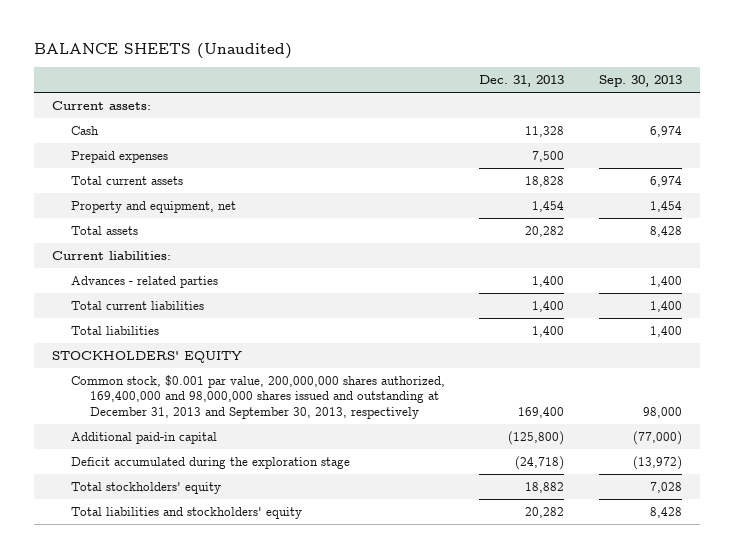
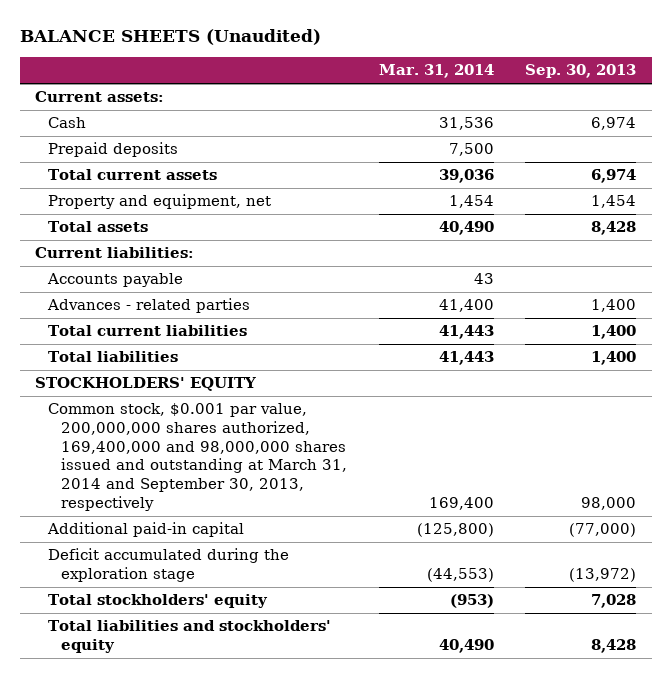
- | Dec. 31, 2013 | Sep. 30, 2013
+ | Mar. 31, 2014 | Sep. 30, 2013
- Prepaid expenses | 7,500 |
+ Prepaid deposits | 7,500 |
+ Accounts payable | 43 |
- Common stock, $0.001 par value, 200,000,000 shares authorized, 169,400,000 and 98,000,000 shares issued and outstanding at December 31, 2013 and September 30, 2013, respectively | 169,400 | 98,000
+ Common stock, $0.001 par value, 200,000,000 shares authorized, 169,400,000 and 98,000,000 shares issued and outstanding at March 31, 2014 and September 30, 2013, respectively | 169,400 | 98,000

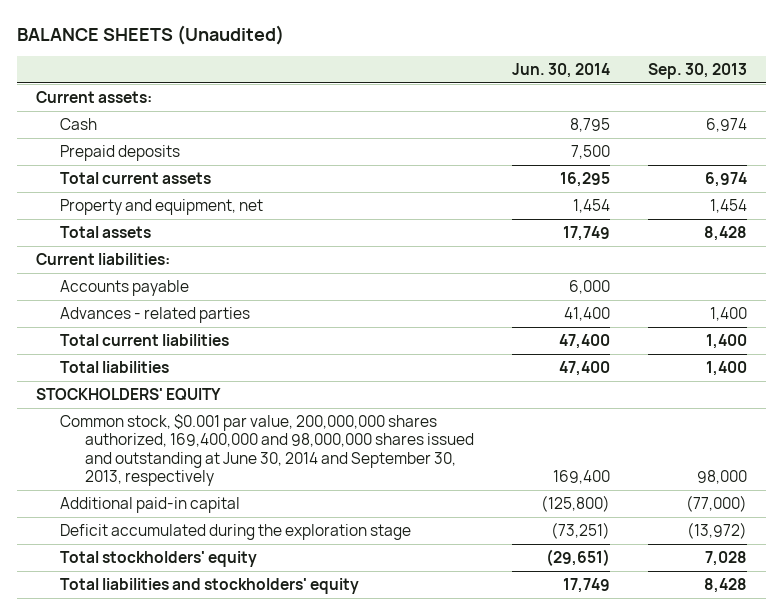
- | Mar. 31, 2014 | Sep. 30, 2013
+ | Jun. 30, 2014 | Sep. 30, 2013
- Common stock, $0.001 par value, 200,000,000 shares authorized, 169,400,000 and 98,000,000 shares issued and outstanding at March 31, 2014 and September 30, 2013, respectively | 169,400 | 98,000
+ Common stock, $0.001 par value, 200,000,000 shares authorized, 169,400,000 and 98,000,000 shares issued and outstanding at June 30, 2014 and September 30, 2013, respectively | 169,400 | 98,000

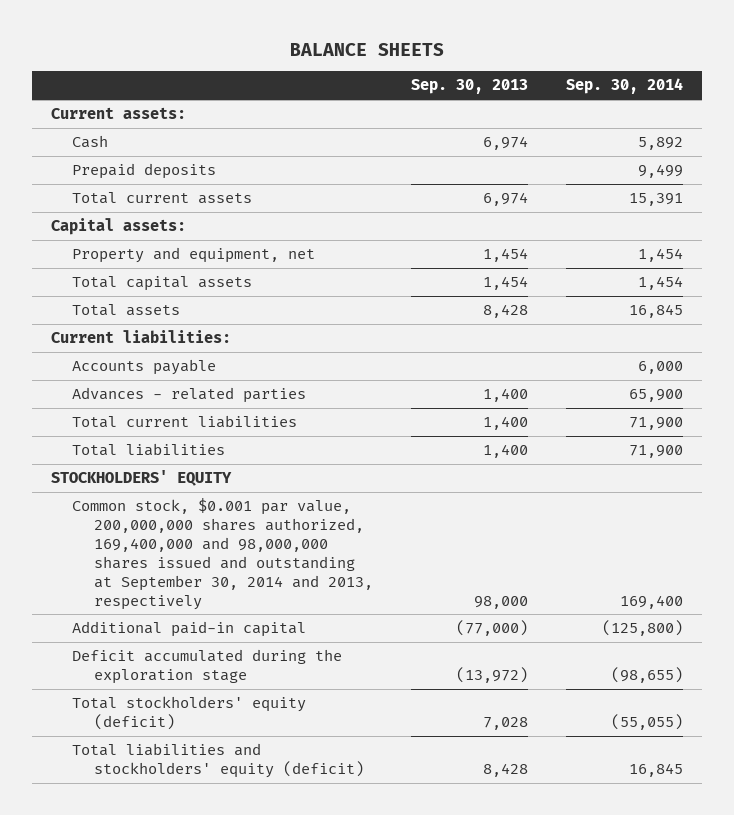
- BALANCE SHEETS (Unaudited)
+ BALANCE SHEETS
- | Jun. 30, 2014 | Sep. 30, 2013
+ | Sep. 30, 2013 | Sep. 30, 2014
+ Capital assets:
+ Total capital assets | 1,454 | 1,454
- Common stock, $0.001 par value, 200,000,000 shares authorized, 169,400,000 and 98,000,000 shares issued and outstanding at June 30, 2014 and September 30, 2013, respectively | 169,400 | 98,000
+ Common stock, $0.001 par value, 200,000,000 shares authorized, 169,400,000 and 98,000,000 shares issued and outstanding at September 30, 2014 and 2013, respectively | 98,000 | 169,400
- Total stockholders' equity | (29,651) | 7,028
- Total liabilities and stockholders' equity | 17,749 | 8,428
+ Total stockholders' equity (deficit) | 7,028 | (55,055)
+ Total liabilities and stockholders' equity (deficit) | 8,428 | 16,845

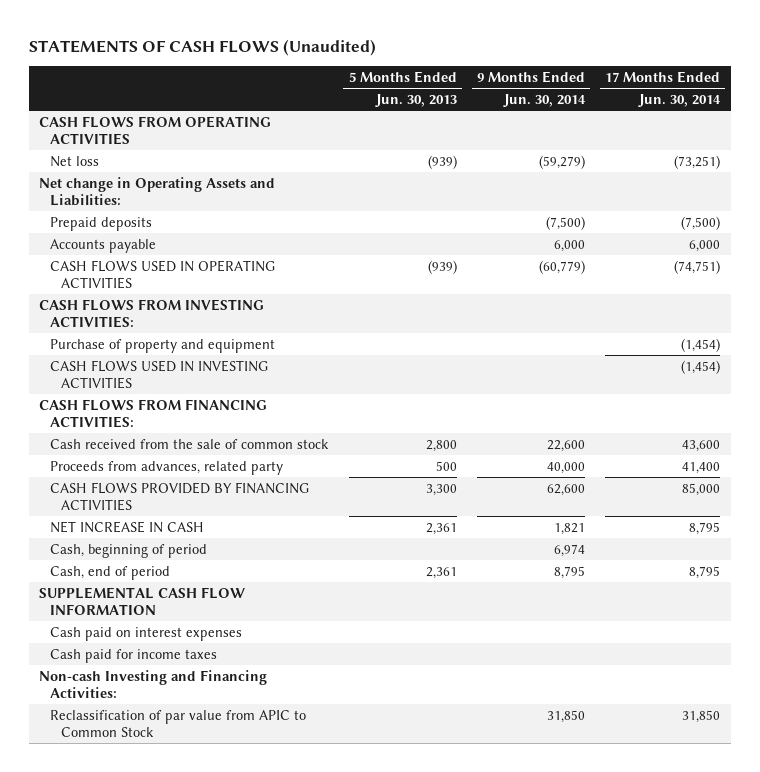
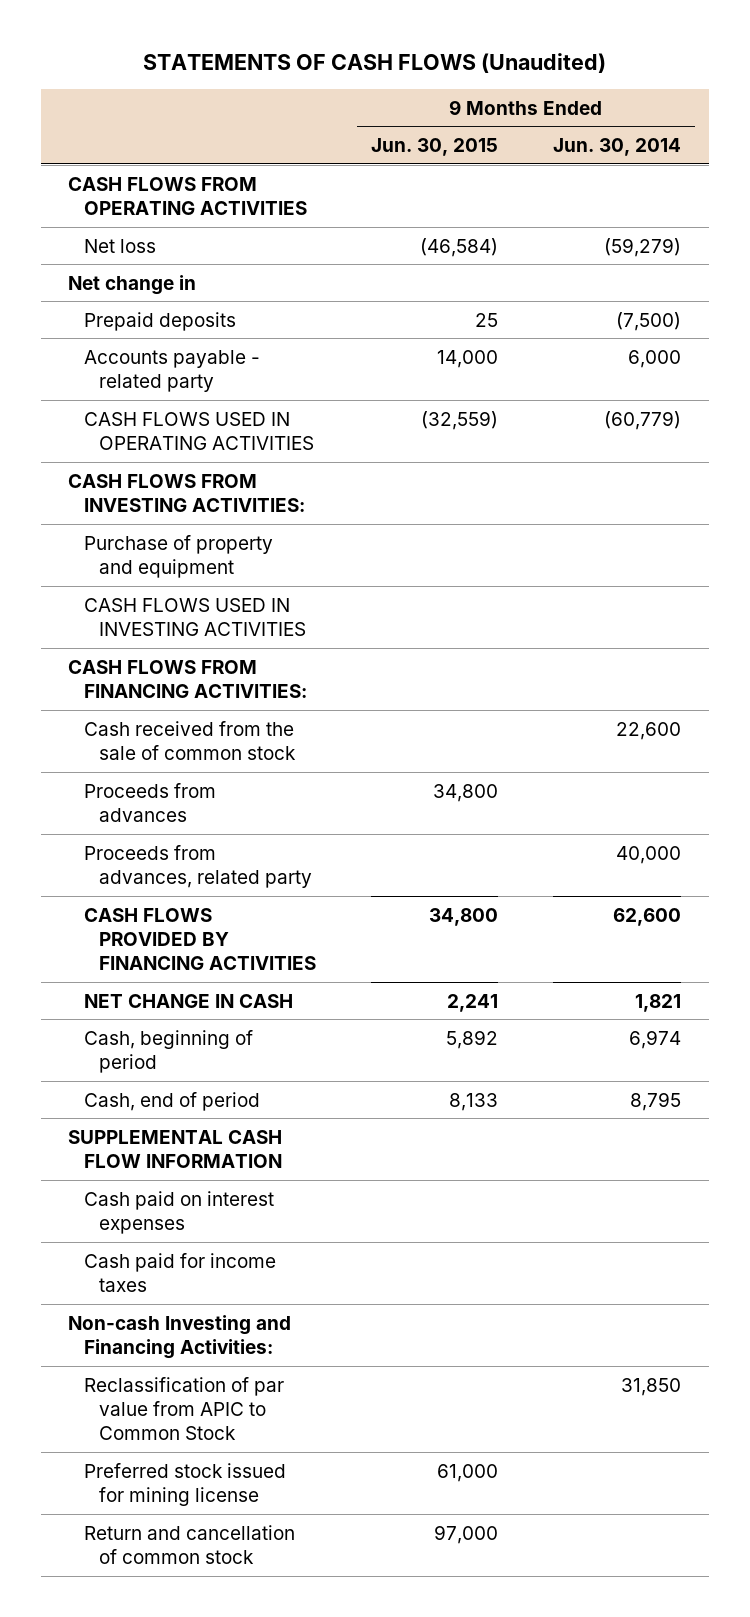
- | 5 Months Ended Jun. 30, 2013 | 9 Months Ended Jun. 30, 2014 | 17 Months Ended Jun. 30, 2014
+ | 9 Months Ended Jun. 30, 2015 | 9 Months Ended Jun. 30, 2014
- Net change in Operating Assets and Liabilities:
+ Net change in
- Accounts payable | | 6,000 | 6,000
+ Accounts payable - related party | 14,000 | 6,000
+ Proceeds from advances | 34,800 |
- NET INCREASE IN CASH | 2,361 | 1,821 | 8,795
+ NET CHANGE IN CASH | 2,241 | 1,821
+ Preferred stock issued for mining license | 61,000 |
+ Return and cancellation of common stock | 97,000 |

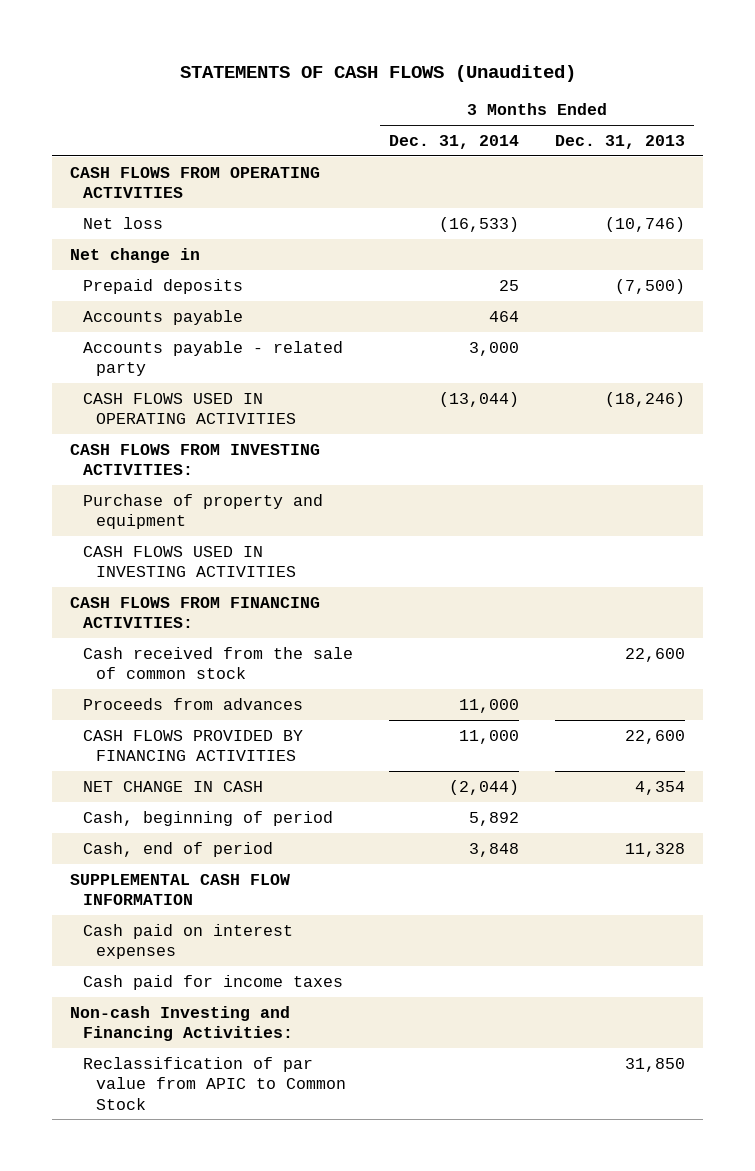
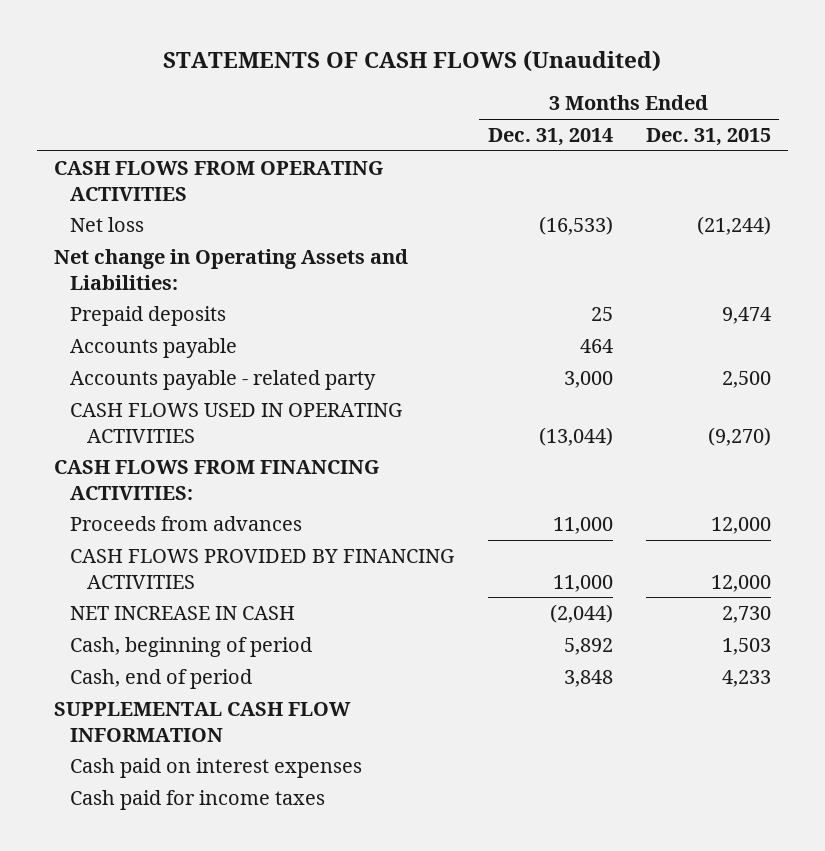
- | 3 Months Ended Dec. 31, 2014 | 3 Months Ended Dec. 31, 2013
+ | 3 Months Ended Dec. 31, 2014 | 3 Months Ended Dec. 31, 2015
- Net change in
+ Net change in Operating Assets and Liabilities:
- CASH FLOWS FROM INVESTING ACTIVITIES:
- Purchase of property and equipment
- CASH FLOWS USED IN INVESTING ACTIVITIES
- Cash received from the sale of common stock | | 22,600
- NET CHANGE IN CASH | (2,044) | 4,354
+ NET INCREASE IN CASH | (2,044) | 2,730
- Non-cash Investing and Financing Activities:
- Reclassification of par value from APIC to Common Stock | | 31,850

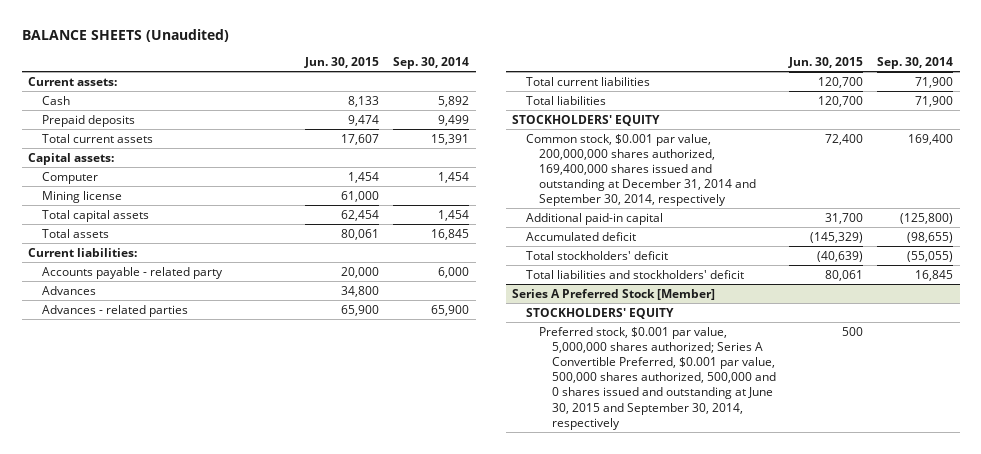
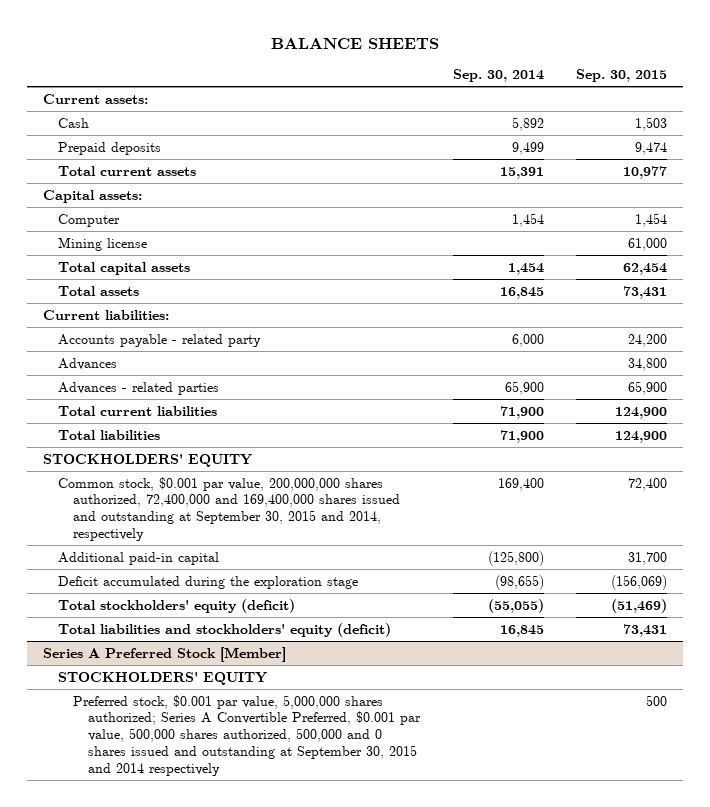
- BALANCE SHEETS (Unaudited)
+ BALANCE SHEETS
- | Jun. 30, 2015 | Sep. 30, 2014
+ | Sep. 30, 2014 | Sep. 30, 2015
- Common stock, $0.001 par value, 200,000,000 shares authorized, 169,400,000 shares issued and outstanding at December 31, 2014 and September 30, 2014, respectively | 72,400 | 169,400
+ Common stock, $0.001 par value, 200,000,000 shares authorized, 72,400,000 and 169,400,000 shares issued and outstanding at September 30, 2015 and 2014, respectively | 169,400 | 72,400
- Accumulated deficit | (145,329) | (98,655)
- Total stockholders' deficit | (40,639) | (55,055)
- Total liabilities and stockholders' deficit | 80,061 | 16,845
+ Deficit accumulated during the exploration stage | (98,655) | (156,069)
+ Total stockholders' equity (deficit) | (55,055) | (51,469)
+ Total liabilities and stockholders' equity (deficit) | 16,845 | 73,431
@ Series A Preferred Stock [Member]
- Preferred stock, $0.001 par value, 5,000,000 shares authorized; Series A Convertible Preferred, $0.001 par value, 500,000 shares authorized, 500,000 and 0 shares issued and outstanding at June 30, 2015 and September 30, 2014, respectively | 500 |
+ Preferred stock, $0.001 par value, 5,000,000 shares authorized; Series A Convertible Preferred, $0.001 par value, 500,000 shares authorized, 500,000 and 0 shares issued and outstanding at September 30, 2015 and 2014 respectively | | 500

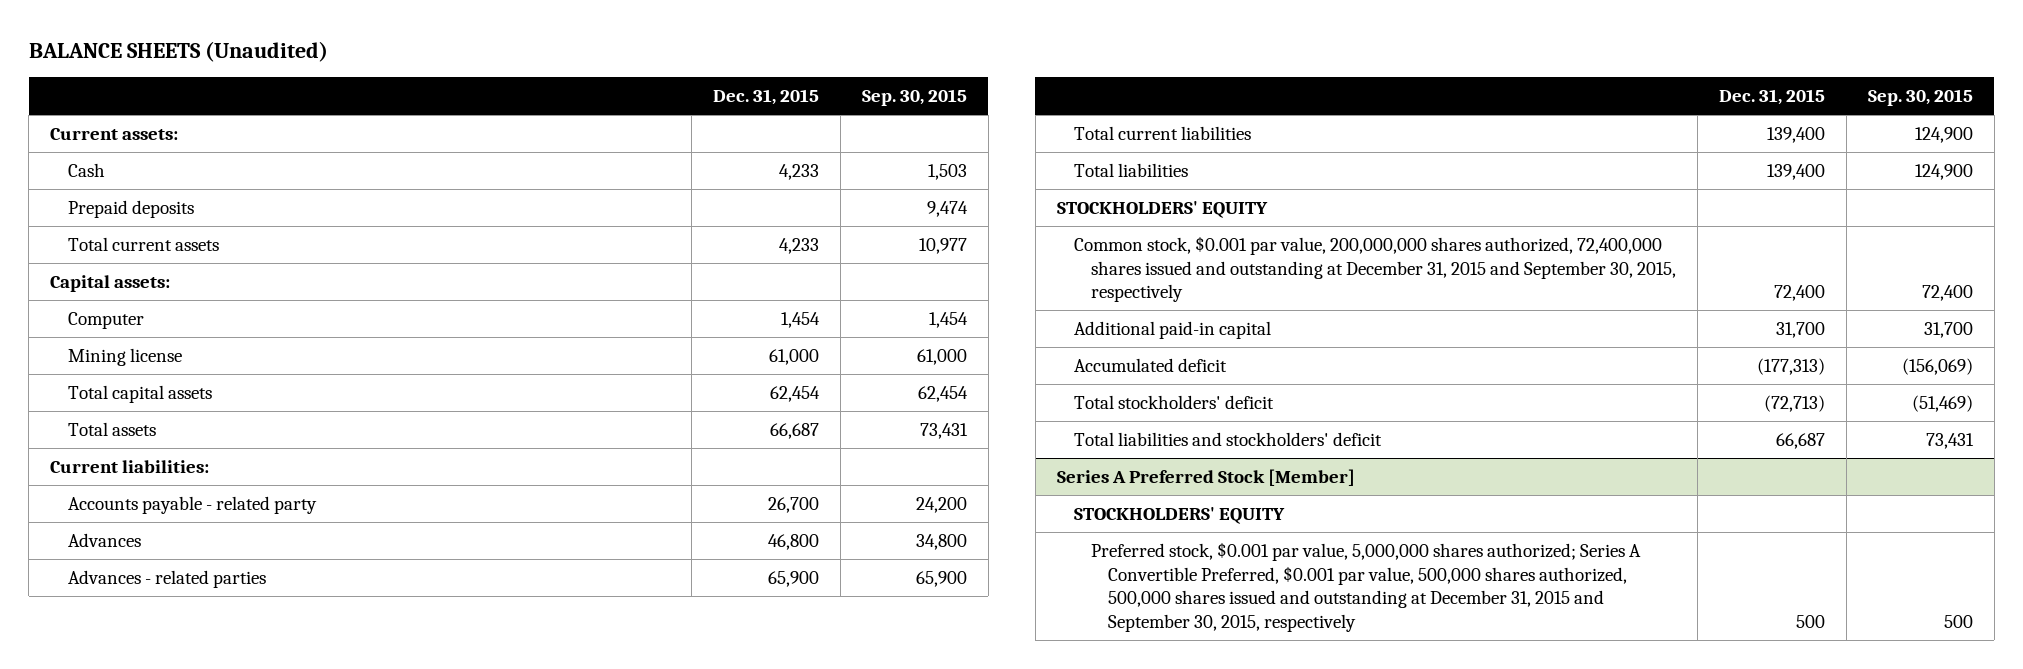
- BALANCE SHEETS
+ BALANCE SHEETS (Unaudited)
- | Sep. 30, 2014 | Sep. 30, 2015
+ | Dec. 31, 2015 | Sep. 30, 2015
- Common stock, $0.001 par value, 200,000,000 shares authorized, 72,400,000 and 169,400,000 shares issued and outstanding at September 30, 2015 and 2014, respectively | 169,400 | 72,400
+ Common stock, $0.001 par value, 200,000,000 shares authorized, 72,400,000 shares issued and outstanding at December 31, 2015 and September 30, 2015, respectively | 72,400 | 72,400
- Deficit accumulated during the exploration stage | (98,655) | (156,069)
- Total stockholders' equity (deficit) | (55,055) | (51,469)
- Total liabilities and stockholders' equity (deficit) | 16,845 | 73,431
+ Accumulated deficit | (177,313) | (156,069)
+ Total stockholders' deficit | (72,713) | (51,469)
+ Total liabilities and stockholders' deficit | 66,687 | 73,431
@ Series A Preferred Stock [Member]
- Preferred stock, $0.001 par value, 5,000,000 shares authorized; Series A Convertible Preferred, $0.001 par value, 500,000 shares authorized, 500,000 and 0 shares issued and outstanding at September 30, 2015 and 2014 respectively | | 500
+ Preferred stock, $0.001 par value, 5,000,000 shares authorized; Series A Convertible Preferred, $0.001 par value, 500,000 shares authorized, 500,000 shares issued and outstanding at December 31, 2015 and September 30, 2015, respectively | 500 | 500

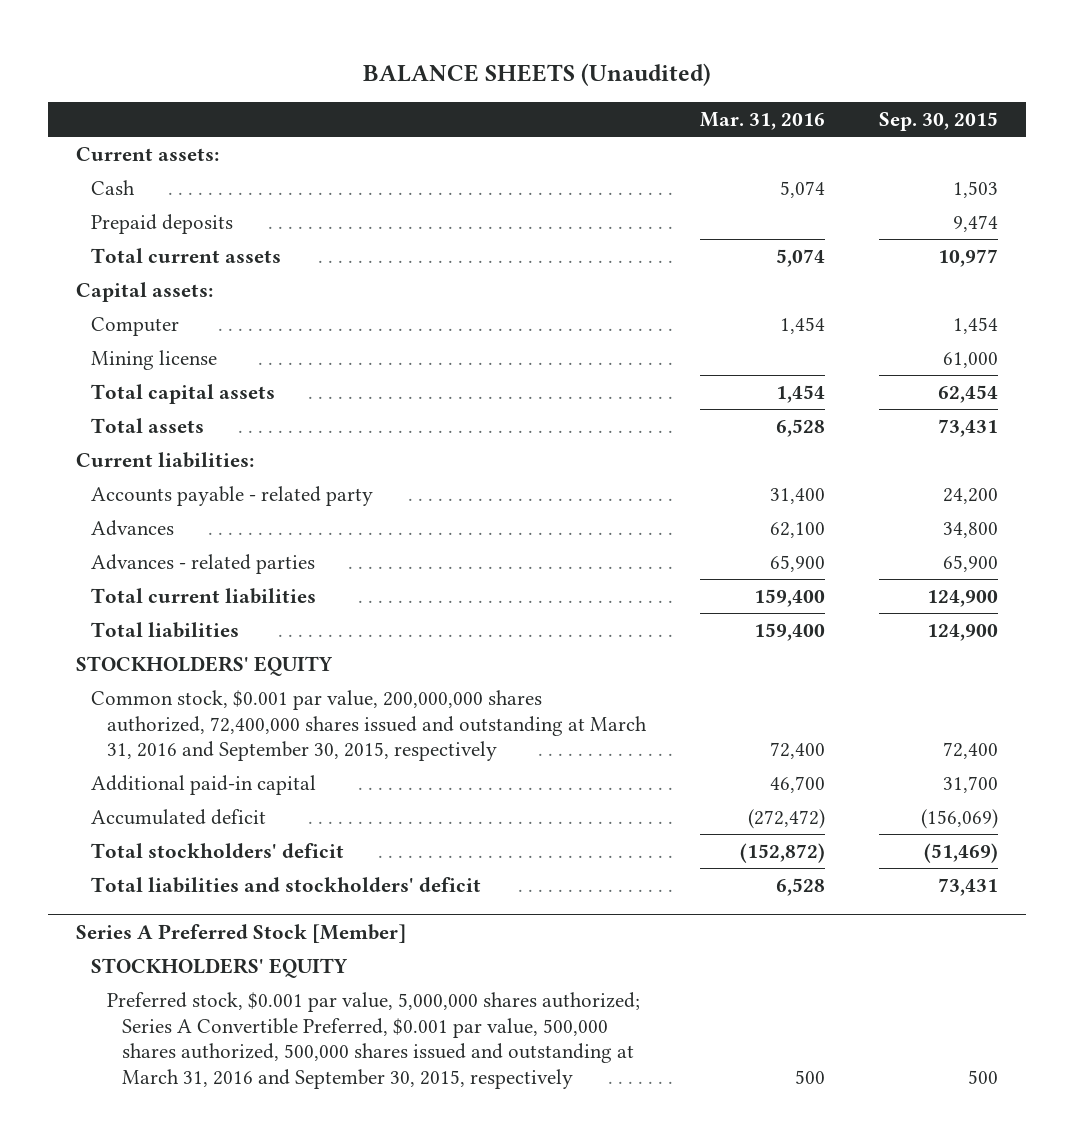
- | Dec. 31, 2015 | Sep. 30, 2015
+ | Mar. 31, 2016 | Sep. 30, 2015
- Common stock, $0.001 par value, 200,000,000 shares authorized, 72,400,000 shares issued and outstanding at December 31, 2015 and September 30, 2015, respectively | 72,400 | 72,400
+ Common stock, $0.001 par value, 200,000,000 shares authorized, 72,400,000 shares issued and outstanding at March 31, 2016 and September 30, 2015, respectively | 72,400 | 72,400
@ Series A Preferred Stock [Member]
- Preferred stock, $0.001 par value, 5,000,000 shares authorized; Series A Convertible Preferred, $0.001 par value, 500,000 shares authorized, 500,000 shares issued and outstanding at December 31, 2015 and September 30, 2015, respectively | 500 | 500
+ Preferred stock, $0.001 par value, 5,000,000 shares authorized; Series A Convertible Preferred, $0.001 par value, 500,000 shares authorized, 500,000 shares issued and outstanding at March 31, 2016 and September 30, 2015, respectively | 500 | 500

